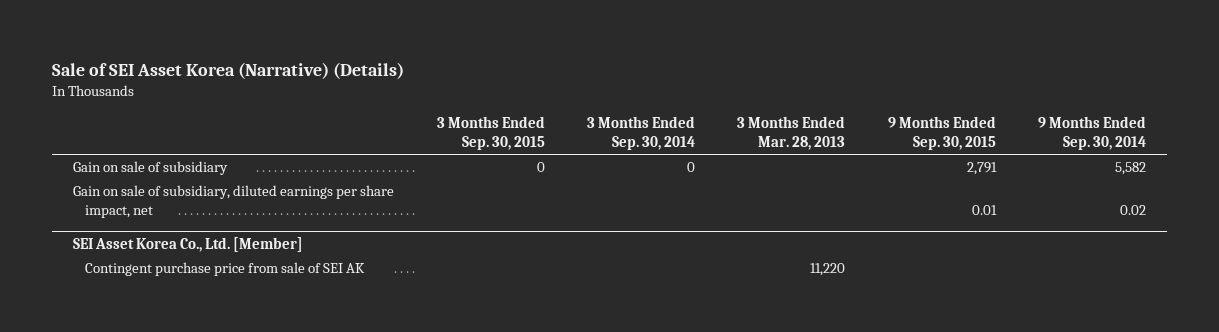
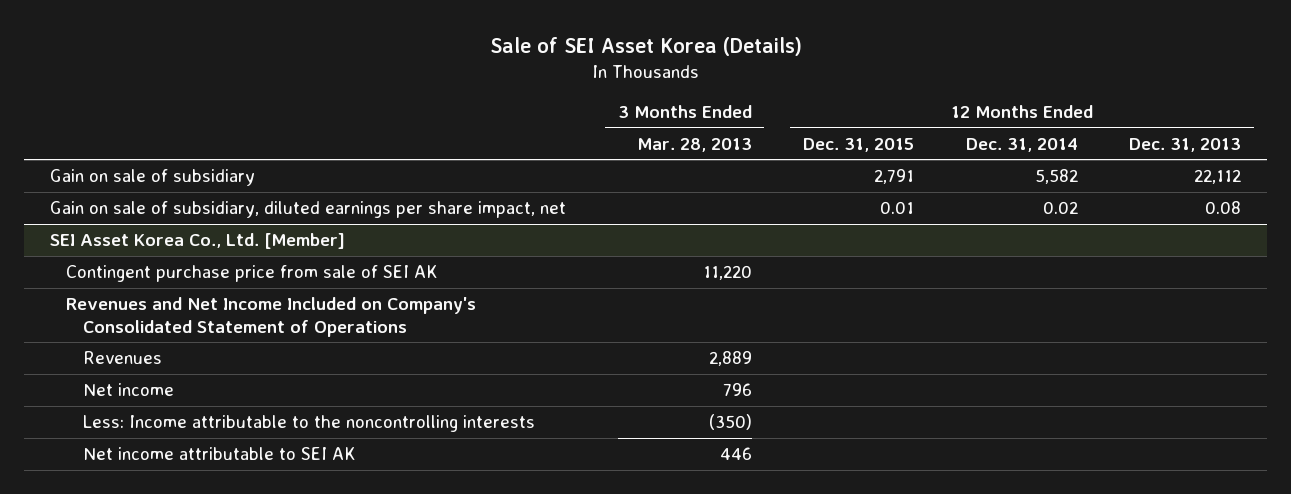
- Sale of SEI Asset Korea (Narrative) (Details)
+ Sale of SEI Asset Korea (Details)
- | 3 Months Ended Sep. 30, 2015 | 3 Months Ended Sep. 30, 2014 | 3 Months Ended Mar. 28, 2013 | 9 Months Ended Sep. 30, 2015 | 9 Months Ended Sep. 30, 2014
+ | 3 Months Ended Mar. 28, 2013 | 12 Months Ended Dec. 31, 2015 | 12 Months Ended Dec. 31, 2014 | 12 Months Ended Dec. 31, 2013
@ SEI Asset Korea Co., Ltd. [Member]
+ Revenues and Net Income Included on Company's Consolidated Statement of Operations
+ Revenues | 2,889 | | |
+ Net income | 796 | | |
+ Less: Income attributable to the noncontrolling interests | (350) | | |
+ Net income attributable to SEI AK | 446 | | |

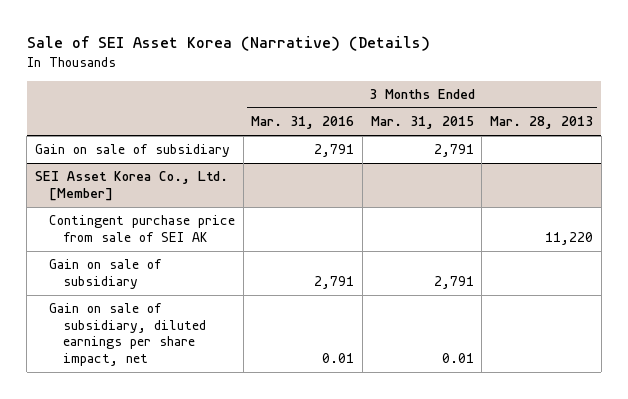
- Sale of SEI Asset Korea (Details)
+ Sale of SEI Asset Korea (Narrative) (Details)
- | 3 Months Ended Mar. 28, 2013 | 12 Months Ended Dec. 31, 2015 | 12 Months Ended Dec. 31, 2014 | 12 Months Ended Dec. 31, 2013
+ | 3 Months Ended Mar. 31, 2016 | 3 Months Ended Mar. 31, 2015 | 3 Months Ended Mar. 28, 2013
- Gain on sale of subsidiary, diluted earnings per share impact, net | | 0.01 | 0.02 | 0.08
@ SEI Asset Korea Co., Ltd. [Member]
- Revenues and Net Income Included on Company's Consolidated Statement of Operations
- Revenues | 2,889 | | |
- Net income | 796 | | |
- Less: Income attributable to the noncontrolling interests | (350) | | |
- Net income attributable to SEI AK | 446 | | |
+ Gain on sale of subsidiary | 2,791 | 2,791 |
+ Gain on sale of subsidiary, diluted earnings per share impact, net | 0.01 | 0.01 |

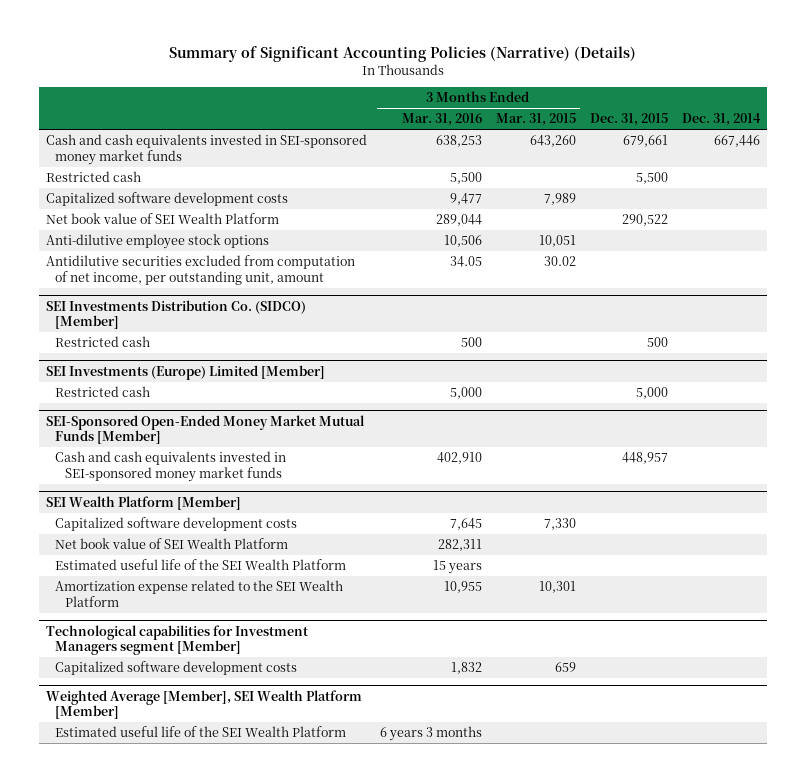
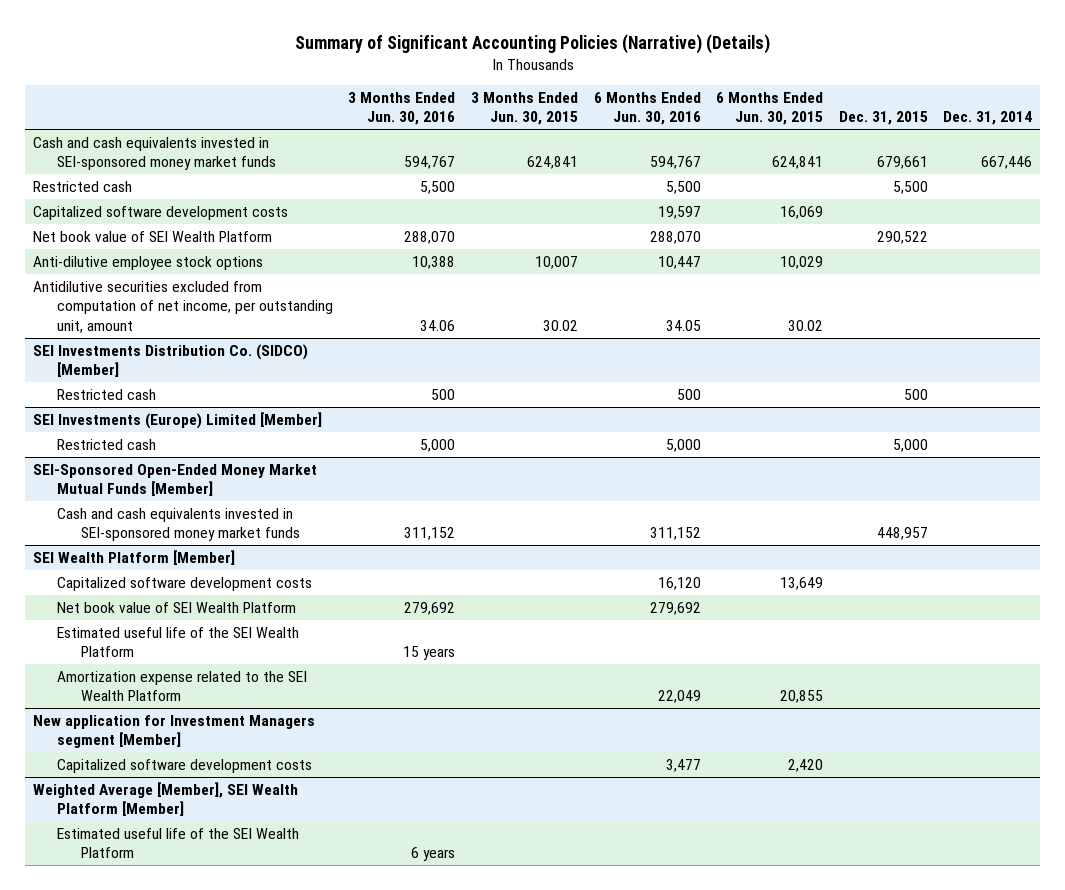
- | 3 Months Ended Mar. 31, 2016 | 3 Months Ended Mar. 31, 2015 | Dec. 31, 2015 | Dec. 31, 2014
+ | 3 Months Ended Jun. 30, 2016 | 3 Months Ended Jun. 30, 2015 | 6 Months Ended Jun. 30, 2016 | 6 Months Ended Jun. 30, 2015 | Dec. 31, 2015 | Dec. 31, 2014
- Technological capabilities for Investment Managers segment [Member]
+ New application for Investment Managers segment [Member]

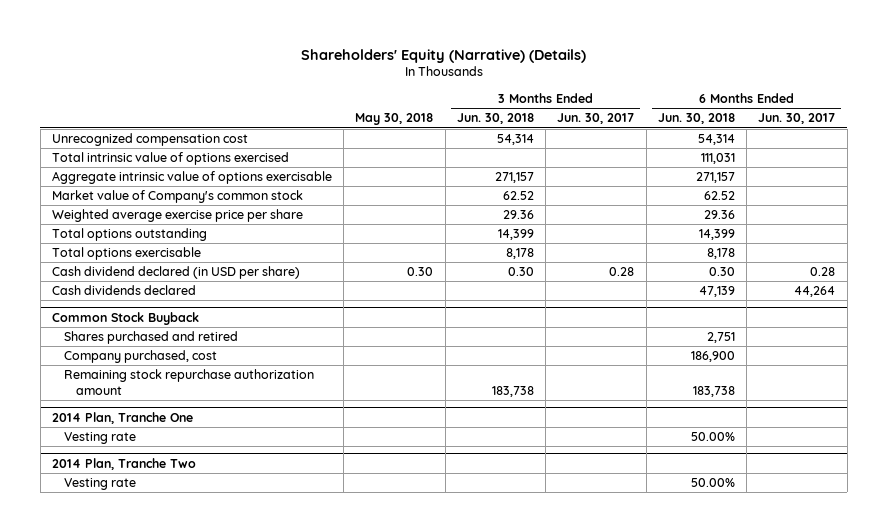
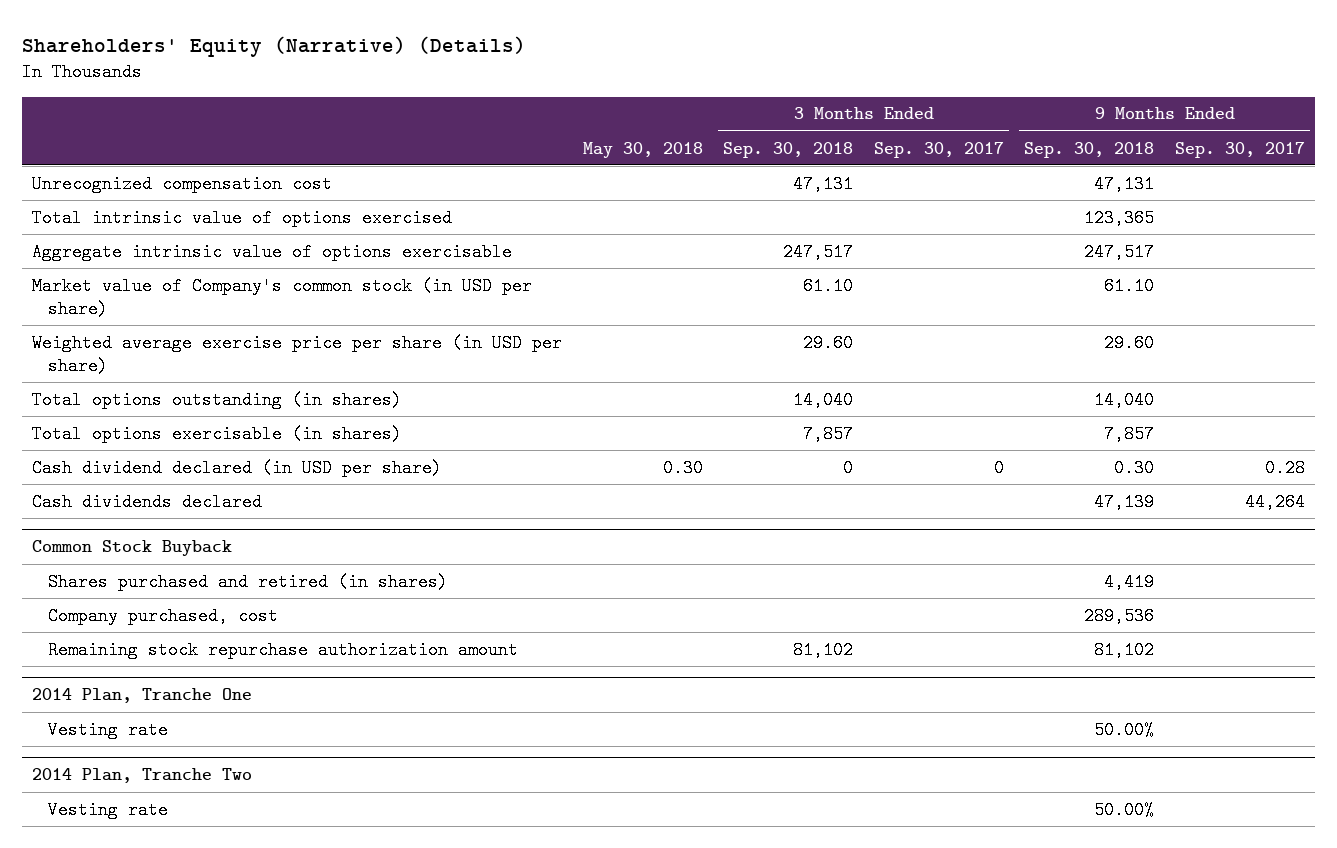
- | May 30, 2018 | 3 Months Ended Jun. 30, 2018 | 3 Months Ended Jun. 30, 2017 | 6 Months Ended Jun. 30, 2018 | 6 Months Ended Jun. 30, 2017
+ | May 30, 2018 | 3 Months Ended Sep. 30, 2018 | 3 Months Ended Sep. 30, 2017 | 9 Months Ended Sep. 30, 2018 | 9 Months Ended Sep. 30, 2017
- Market value of Company's common stock | | 62.52 | | 62.52 |
- Weighted average exercise price per share | | 29.36 | | 29.36 |
- Total options outstanding | | 14,399 | | 14,399 |
- Total options exercisable | | 8,178 | | 8,178 |
+ Market value of Company's common stock (in USD per share) | | 61.10 | | 61.10 |
+ Weighted average exercise price per share (in USD per share) | | 29.60 | | 29.60 |
+ Total options outstanding (in shares) | | 14,040 | | 14,040 |
+ Total options exercisable (in shares) | | 7,857 | | 7,857 |
@ Common Stock Buyback
- Shares purchased and retired | | | | 2,751 |
+ Shares purchased and retired (in shares) | | | | 4,419 |

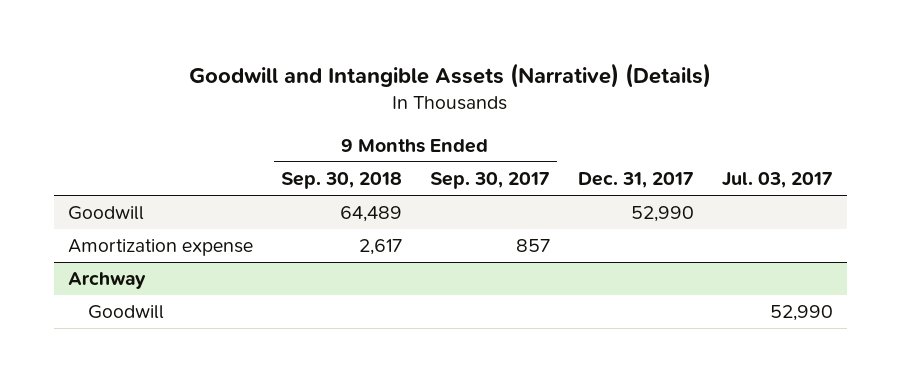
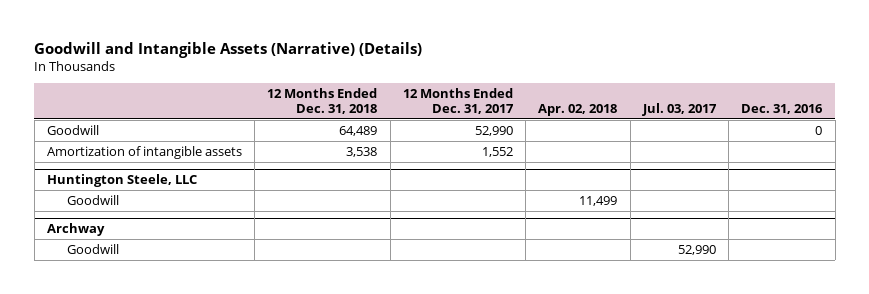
- | 9 Months Ended Sep. 30, 2018 | 9 Months Ended Sep. 30, 2017 | Dec. 31, 2017 | Jul. 03, 2017
+ | 12 Months Ended Dec. 31, 2018 | 12 Months Ended Dec. 31, 2017 | Apr. 02, 2018 | Jul. 03, 2017 | Dec. 31, 2016
- Amortization expense | 2,617 | 857 | |
+ Amortization of intangible assets | 3,538 | 1,552 | | |
+ Huntington Steele, LLC
+ Goodwill | | | 11,499 | |

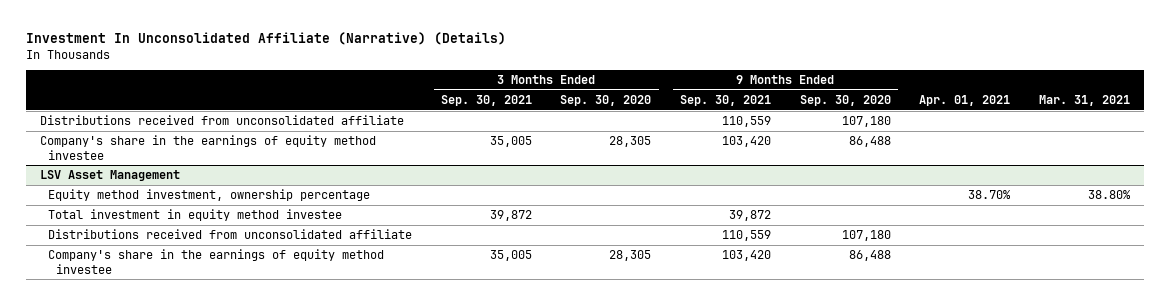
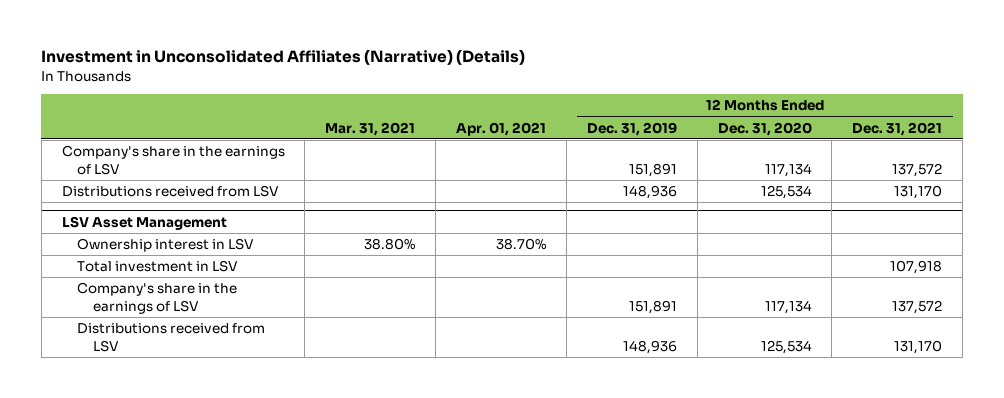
- Investment In Unconsolidated Affiliate (Narrative) (Details)
+ Investment in Unconsolidated Affiliates (Narrative) (Details)
- | 3 Months Ended Sep. 30, 2021 | 3 Months Ended Sep. 30, 2020 | 9 Months Ended Sep. 30, 2021 | 9 Months Ended Sep. 30, 2020 | Apr. 01, 2021 | Mar. 31, 2021
+ | Mar. 31, 2021 | Apr. 01, 2021 | 12 Months Ended Dec. 31, 2019 | 12 Months Ended Dec. 31, 2020 | 12 Months Ended Dec. 31, 2021
- Distributions received from unconsolidated affiliate | | | 110,559 | 107,180 | |
- Company's share in the earnings of equity method investee | 35,005 | 28,305 | 103,420 | 86,488 | |
+ Company's share in the earnings of LSV | | | 151,891 | 117,134 | 137,572
+ Distributions received from LSV | | | 148,936 | 125,534 | 131,170
@ LSV Asset Management
- Equity method investment, ownership percentage | | | | | 38.70% | 38.80%
- Total investment in equity method investee | 39,872 | | 39,872 | | |
- Distributions received from unconsolidated affiliate | | | 110,559 | 107,180 | |
- Company's share in the earnings of equity method investee | 35,005 | 28,305 | 103,420 | 86,488 | |
+ Ownership interest in LSV | 38.80% | 38.70% | | |
+ Total investment in LSV | | | | | 107,918
+ Company's share in the earnings of LSV | | | 151,891 | 117,134 | 137,572
+ Distributions received from LSV | | | 148,936 | 125,534 | 131,170

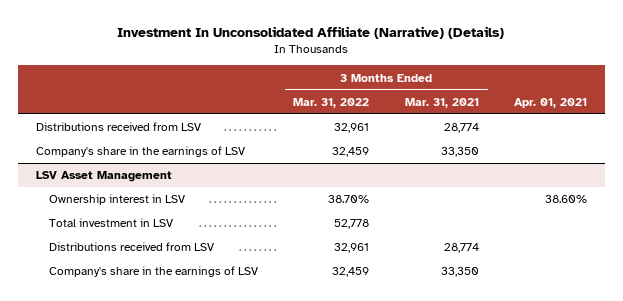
- Investment in Unconsolidated Affiliates (Narrative) (Details)
+ Investment In Unconsolidated Affiliate (Narrative) (Details)
- | Mar. 31, 2021 | Apr. 01, 2021 | 12 Months Ended Dec. 31, 2019 | 12 Months Ended Dec. 31, 2020 | 12 Months Ended Dec. 31, 2021
+ | 3 Months Ended Mar. 31, 2022 | 3 Months Ended Mar. 31, 2021 | Apr. 01, 2021
moved down: Company's share in the earnings of LSV | 32,459 | 33,350 |
@ LSV Asset Management
- Ownership interest in LSV | 38.80% | 38.70% | | |
+ Ownership interest in LSV | 38.70% | | 38.60%
moved down: Company's share in the earnings of LSV | 32,459 | 33,350 |

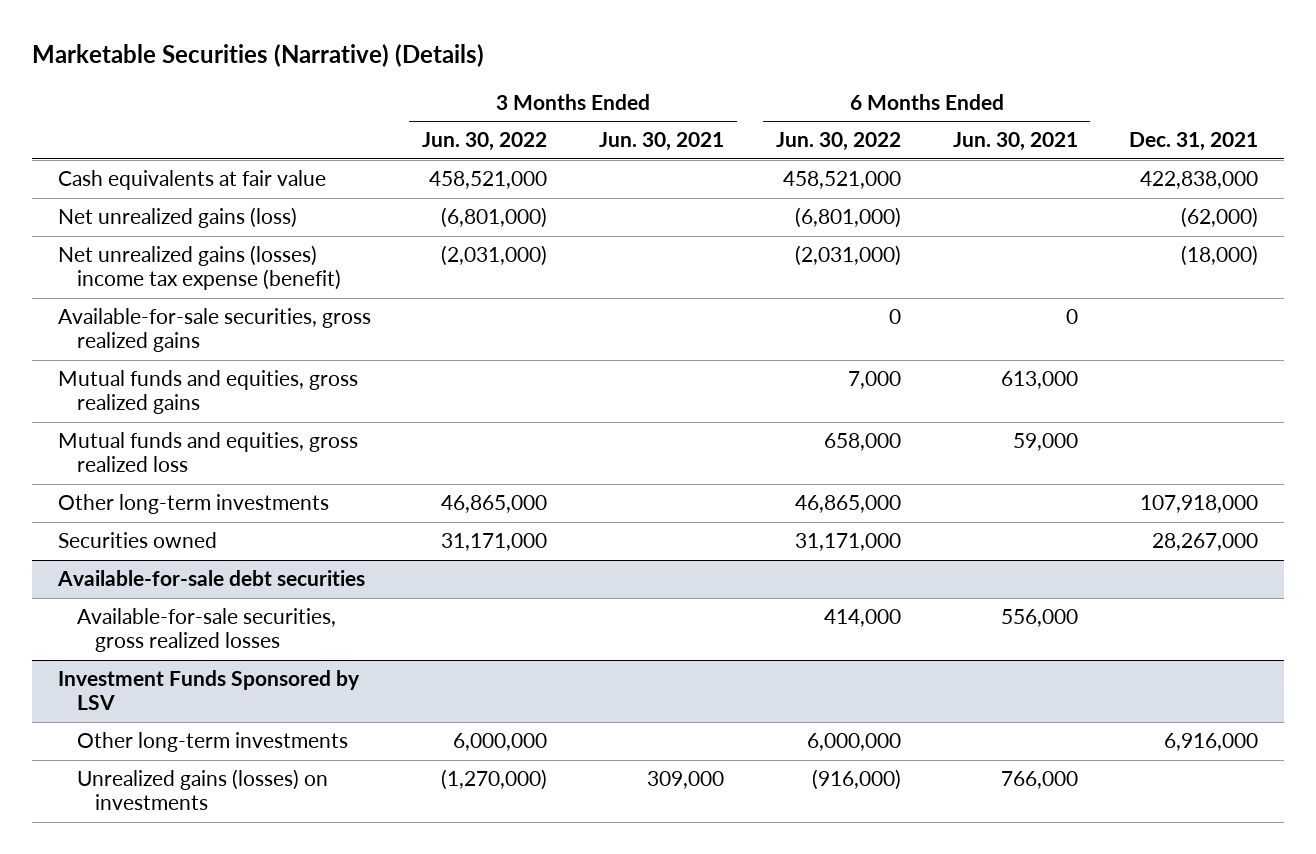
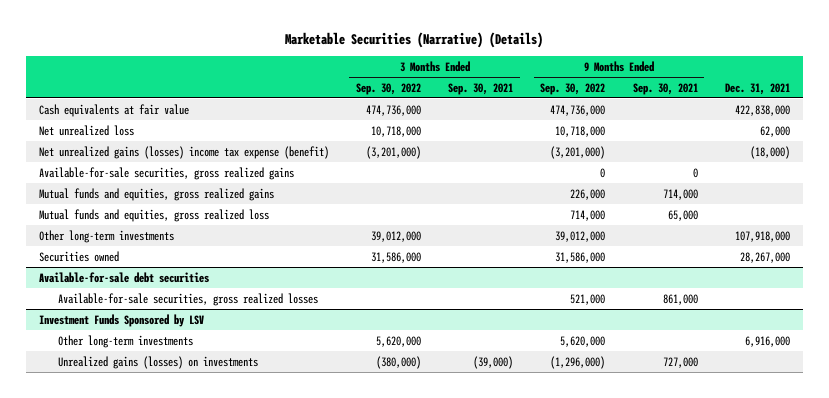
- | 3 Months Ended Jun. 30, 2022 | 3 Months Ended Jun. 30, 2021 | 6 Months Ended Jun. 30, 2022 | 6 Months Ended Jun. 30, 2021 | Dec. 31, 2021
+ | 3 Months Ended Sep. 30, 2022 | 3 Months Ended Sep. 30, 2021 | 9 Months Ended Sep. 30, 2022 | 9 Months Ended Sep. 30, 2021 | Dec. 31, 2021
- Net unrealized gains (loss) | (6,801,000) | | (6,801,000) | | (62,000)
+ Net unrealized loss | 10,718,000 | | 10,718,000 | | 62,000

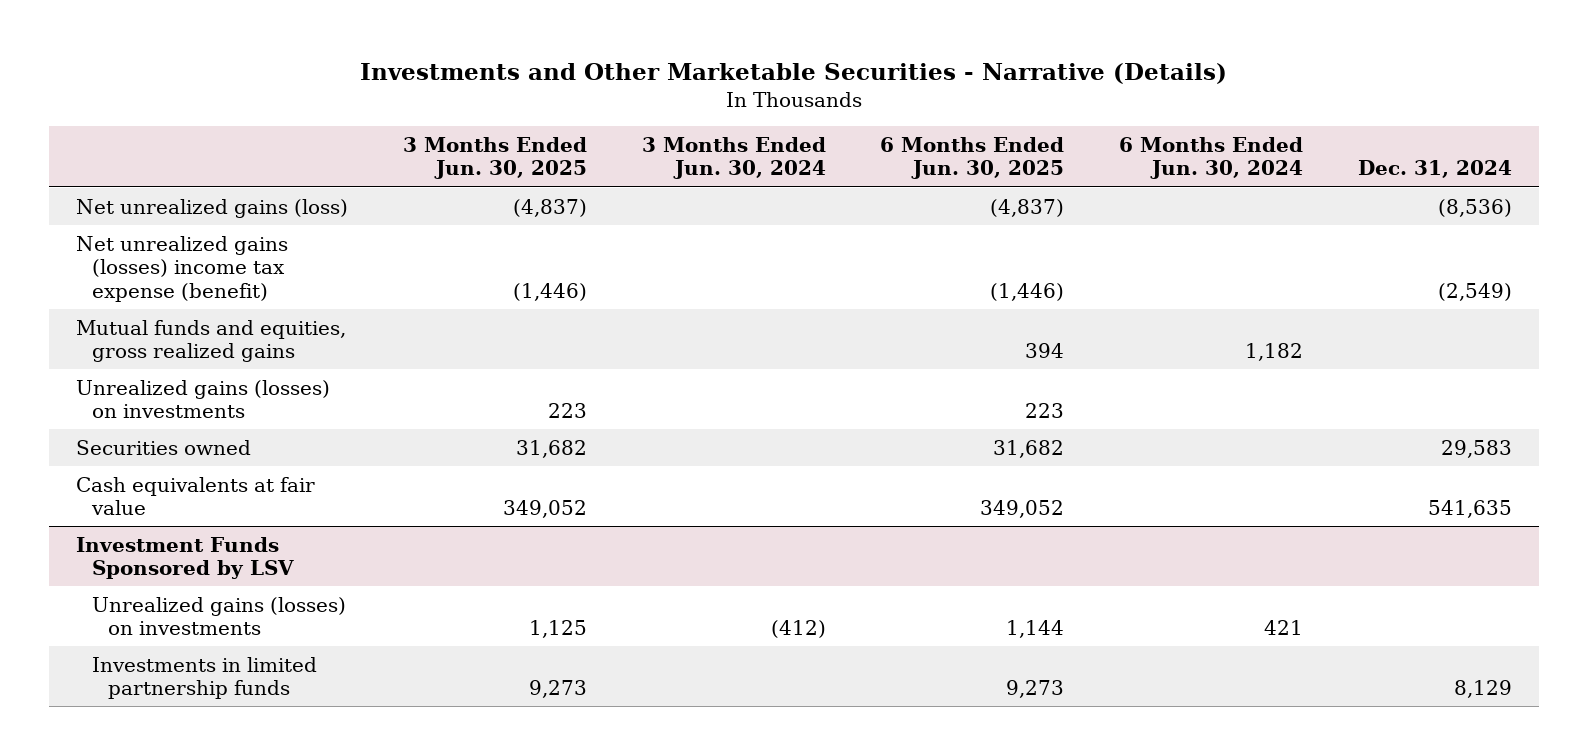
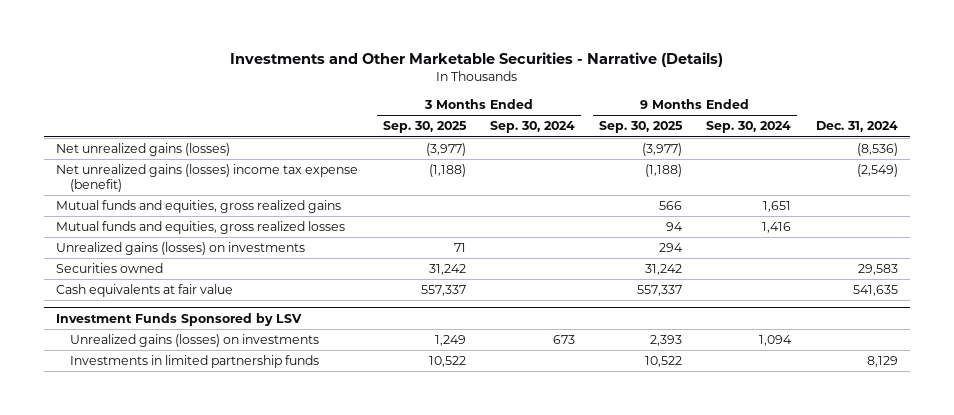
- | 3 Months Ended Jun. 30, 2025 | 3 Months Ended Jun. 30, 2024 | 6 Months Ended Jun. 30, 2025 | 6 Months Ended Jun. 30, 2024 | Dec. 31, 2024
+ | 3 Months Ended Sep. 30, 2025 | 3 Months Ended Sep. 30, 2024 | 9 Months Ended Sep. 30, 2025 | 9 Months Ended Sep. 30, 2024 | Dec. 31, 2024
- Net unrealized gains (loss) | (4,837) | | (4,837) | | (8,536)
+ Net unrealized gains (losses) | (3,977) | | (3,977) | | (8,536)
+ Mutual funds and equities, gross realized losses | | | 94 | 1,416 |

